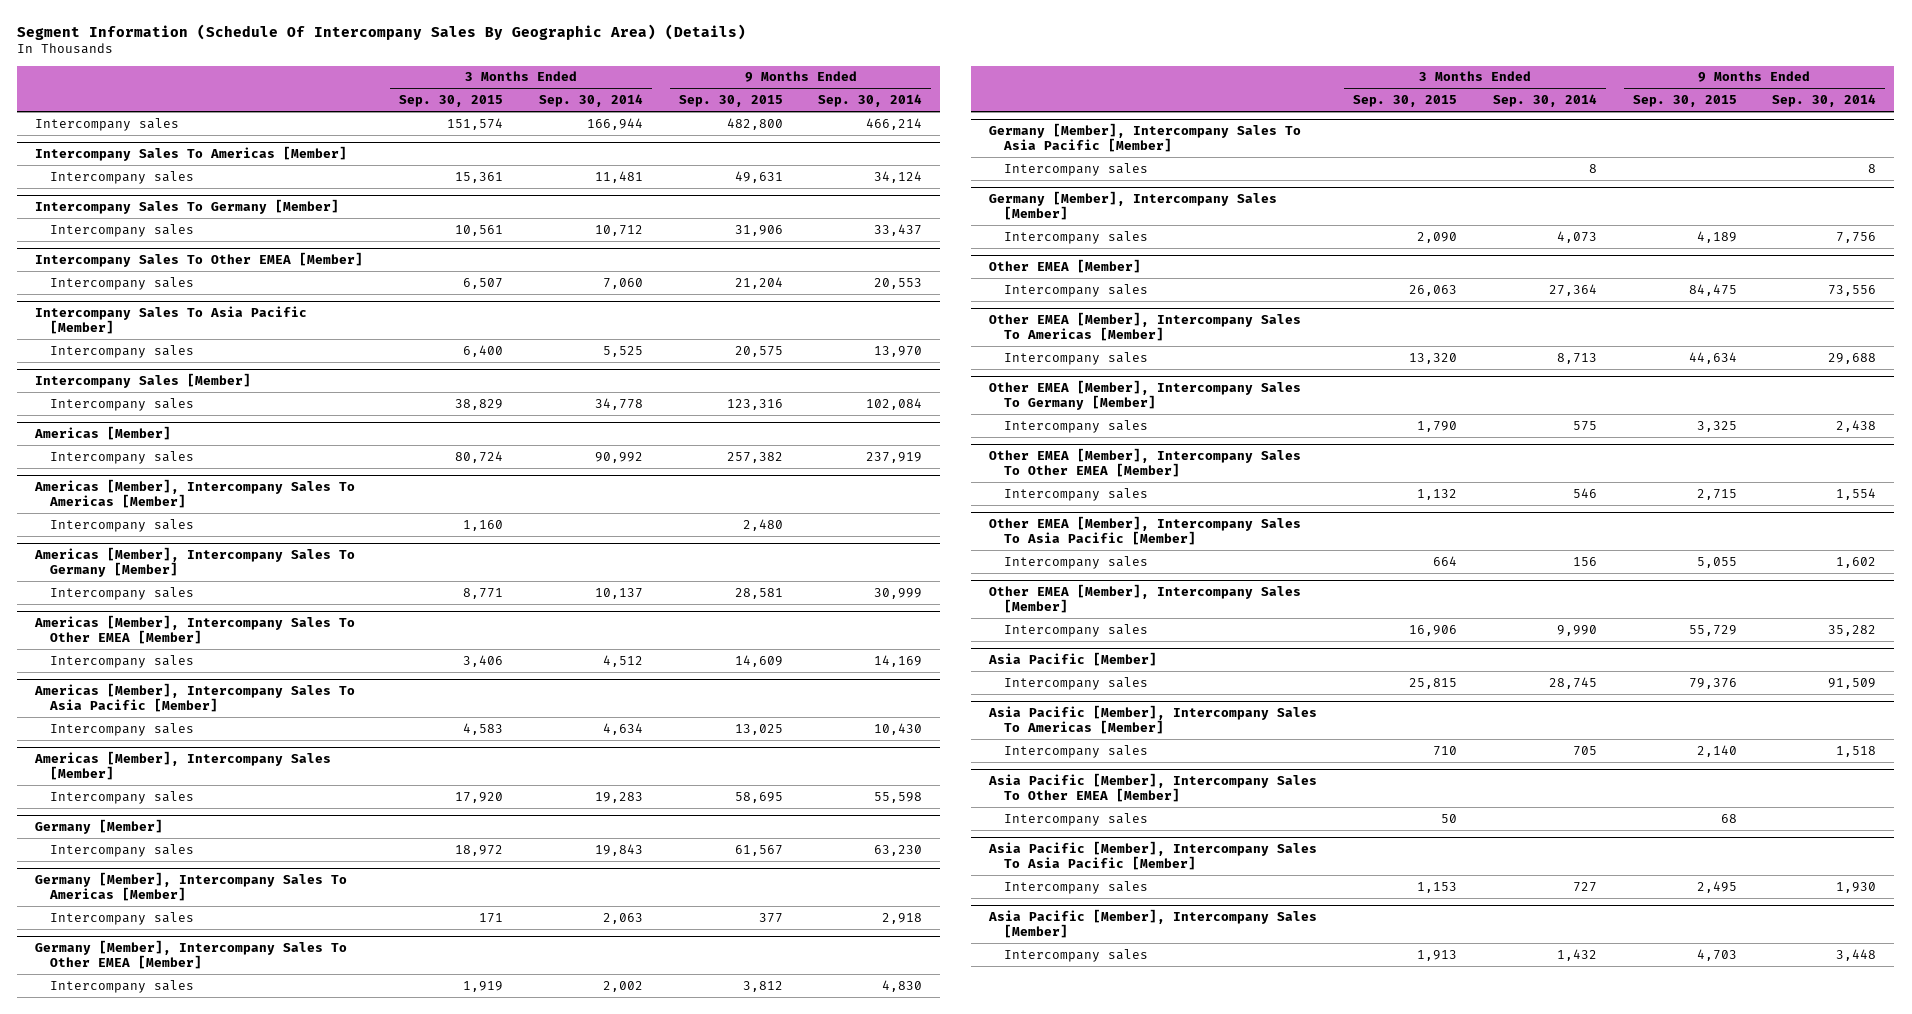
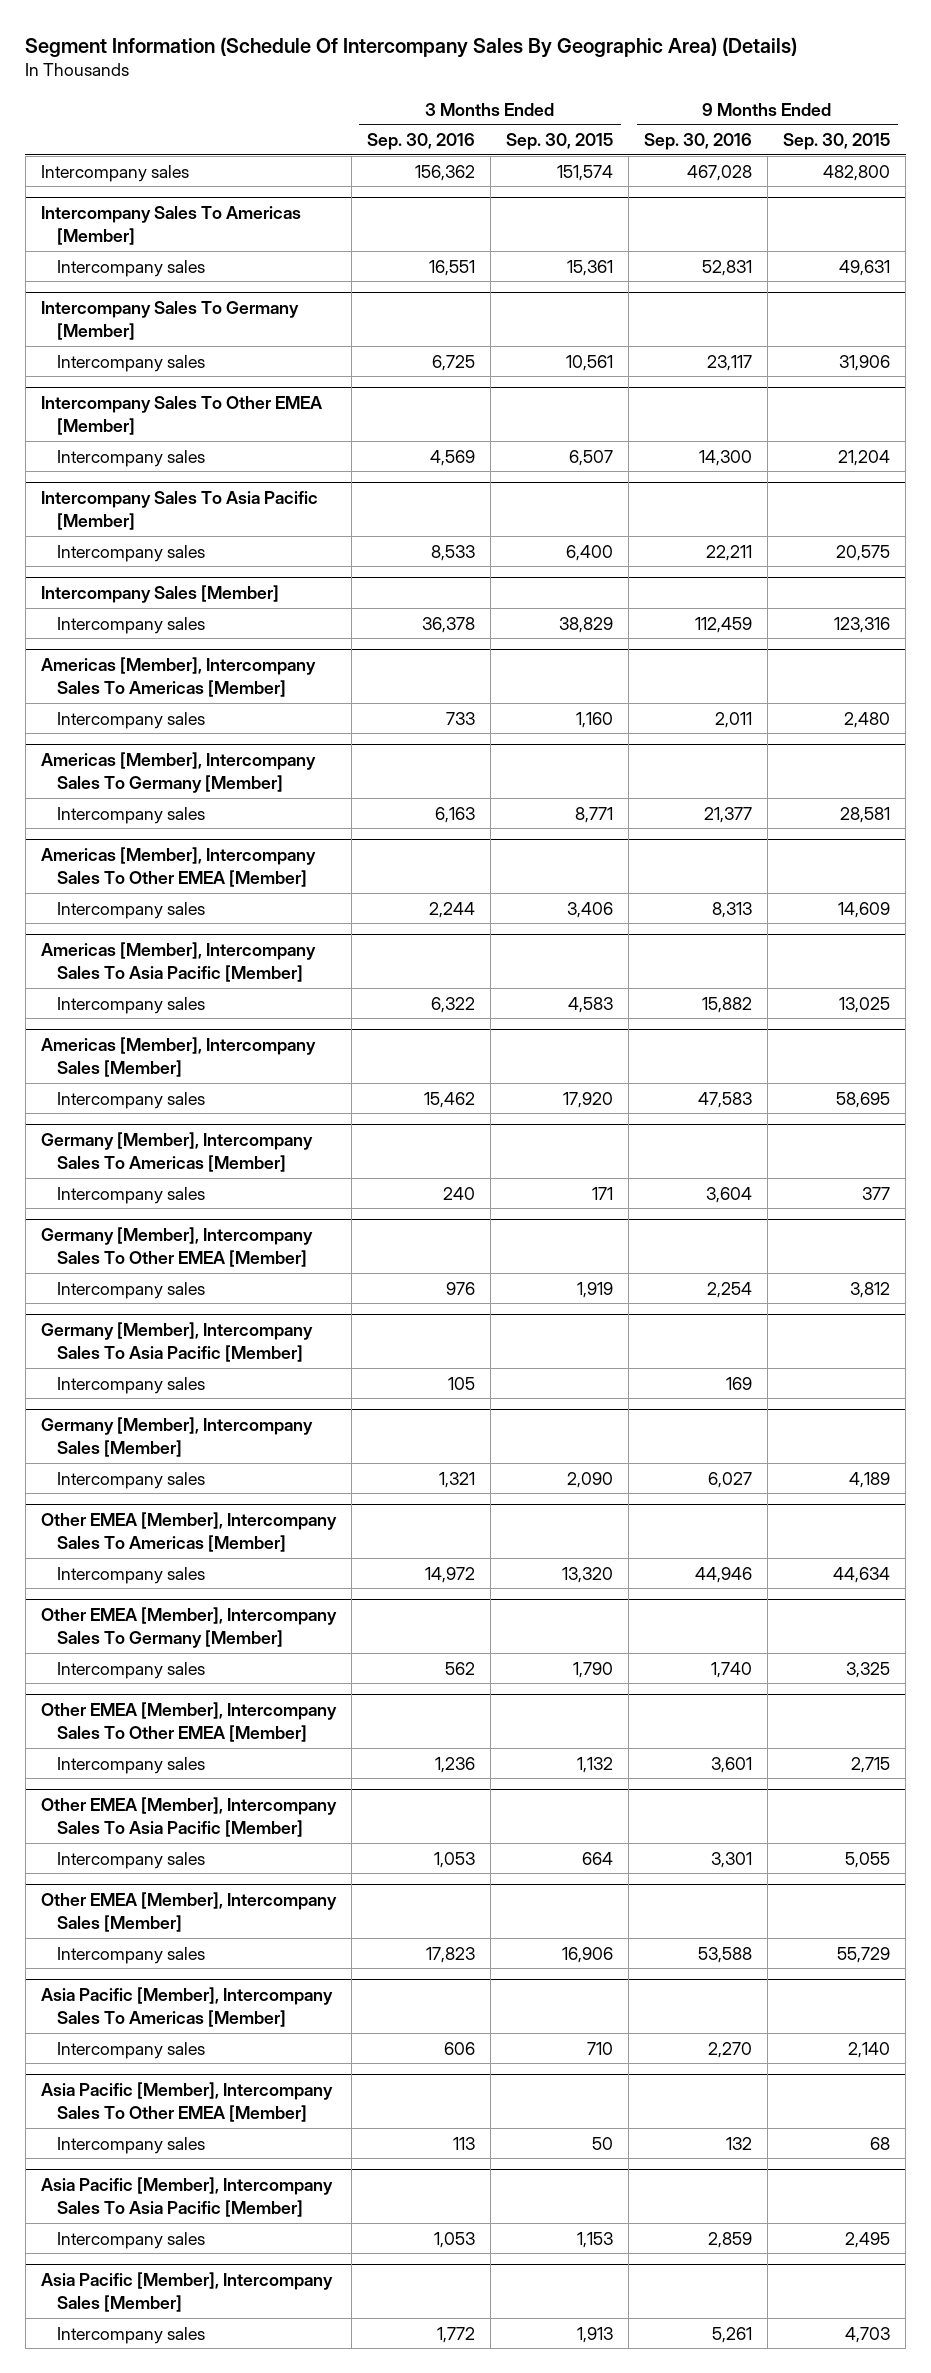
- | 3 Months Ended Sep. 30, 2015 | 3 Months Ended Sep. 30, 2014 | 9 Months Ended Sep. 30, 2015 | 9 Months Ended Sep. 30, 2014
+ | 3 Months Ended Sep. 30, 2016 | 3 Months Ended Sep. 30, 2015 | 9 Months Ended Sep. 30, 2016 | 9 Months Ended Sep. 30, 2015
- Americas [Member]
- Intercompany sales | 80,724 | 90,992 | 257,382 | 237,919
- Germany [Member]
- Intercompany sales | 18,972 | 19,843 | 61,567 | 63,230
- Other EMEA [Member]
- Intercompany sales | 26,063 | 27,364 | 84,475 | 73,556
- Asia Pacific [Member]
- Intercompany sales | 25,815 | 28,745 | 79,376 | 91,509

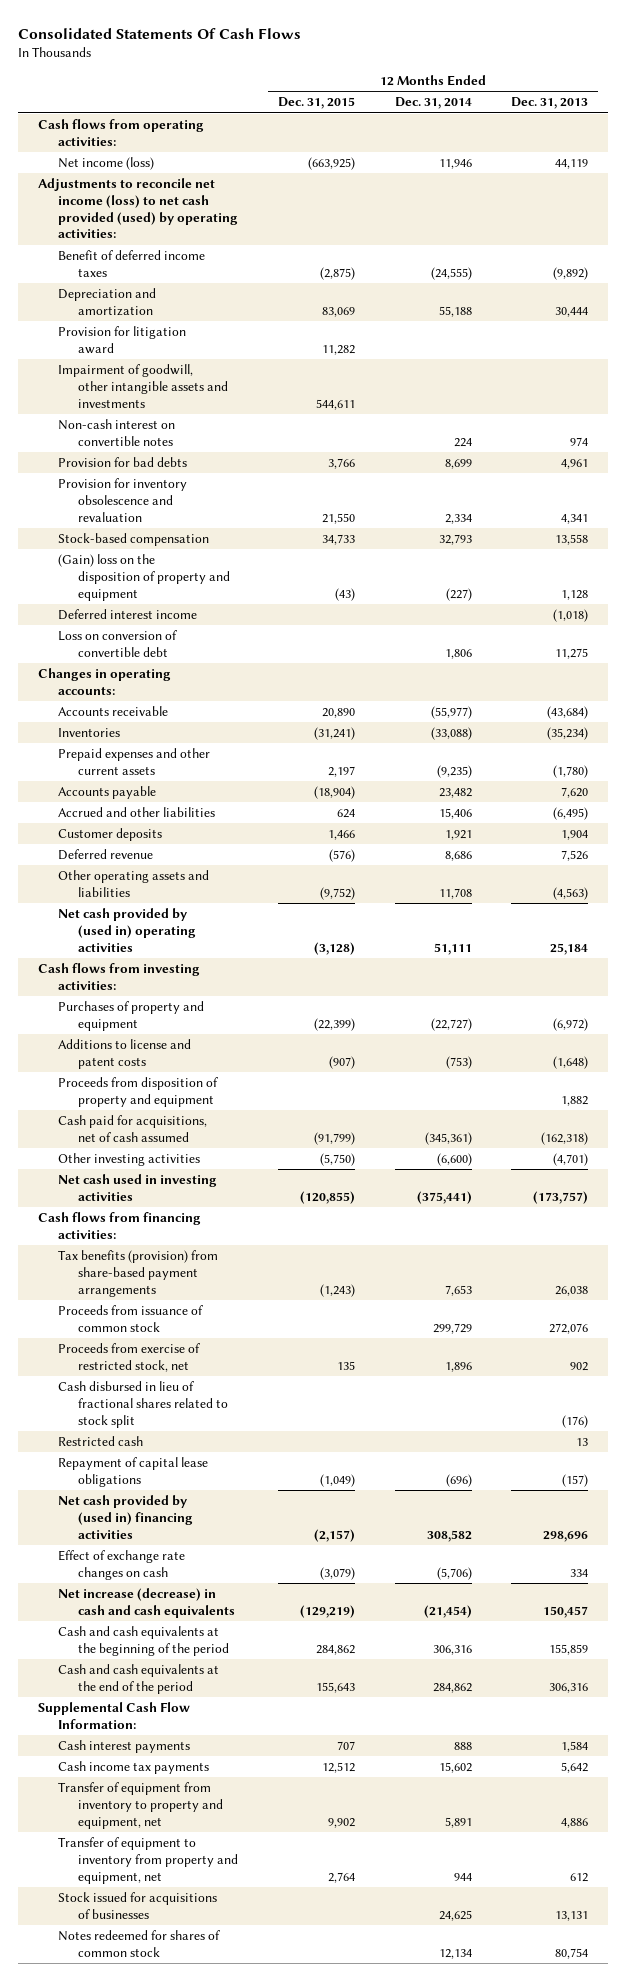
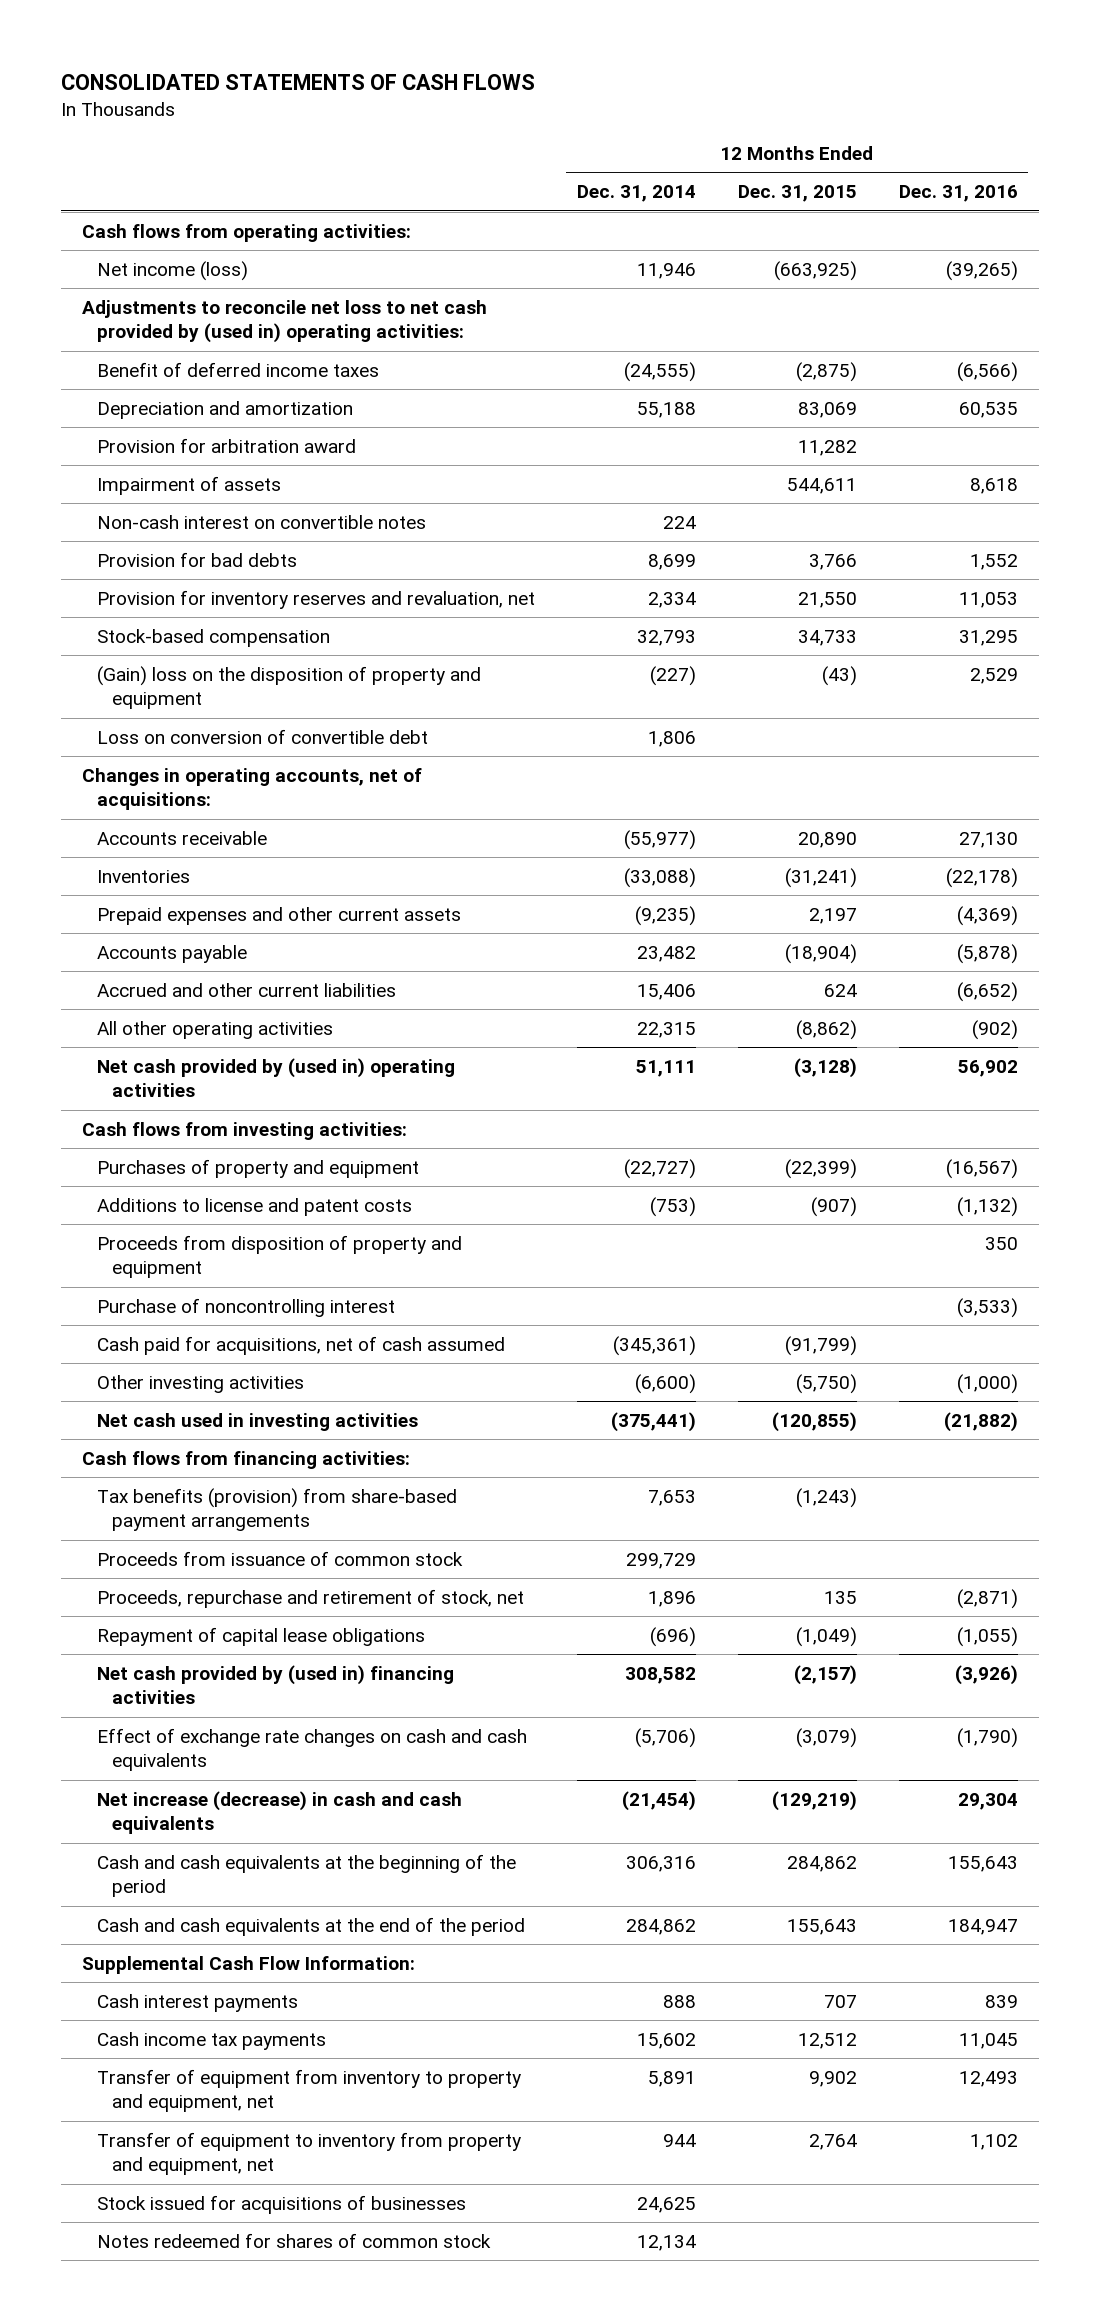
- Consolidated Statements Of Cash Flows
+ CONSOLIDATED STATEMENTS OF CASH FLOWS
- | 12 Months Ended Dec. 31, 2015 | 12 Months Ended Dec. 31, 2014 | 12 Months Ended Dec. 31, 2013
+ | 12 Months Ended Dec. 31, 2014 | 12 Months Ended Dec. 31, 2015 | 12 Months Ended Dec. 31, 2016
- Adjustments to reconcile net income (loss) to net cash provided (used) by operating activities:
+ Adjustments to reconcile net loss to net cash provided by (used in) operating activities:
- Provision for litigation award | 11,282 | |
- Impairment of goodwill, other intangible assets and investments | 544,611 | |
+ Provision for arbitration award | | 11,282 |
+ Impairment of assets | | 544,611 | 8,618
- Provision for inventory obsolescence and revaluation | 21,550 | 2,334 | 4,341
+ Provision for inventory reserves and revaluation, net | 2,334 | 21,550 | 11,053
- Deferred interest income | | | (1,018)
- Changes in operating accounts:
+ Changes in operating accounts, net of acquisitions:
- Accrued and other liabilities | 624 | 15,406 | (6,495)
- Customer deposits | 1,466 | 1,921 | 1,904
- Deferred revenue | (576) | 8,686 | 7,526
- Other operating assets and liabilities | (9,752) | 11,708 | (4,563)
+ Accrued and other current liabilities | 15,406 | 624 | (6,652)
+ All other operating activities | 22,315 | (8,862) | (902)
+ Purchase of noncontrolling interest | | | (3,533)
- Proceeds from exercise of restricted stock, net | 135 | 1,896 | 902
- Cash disbursed in lieu of fractional shares related to stock split | | | (176)
- Restricted cash | | | 13
+ Proceeds, repurchase and retirement of stock, net | 1,896 | 135 | (2,871)
- Effect of exchange rate changes on cash | (3,079) | (5,706) | 334
+ Effect of exchange rate changes on cash and cash equivalents | (5,706) | (3,079) | (1,790)

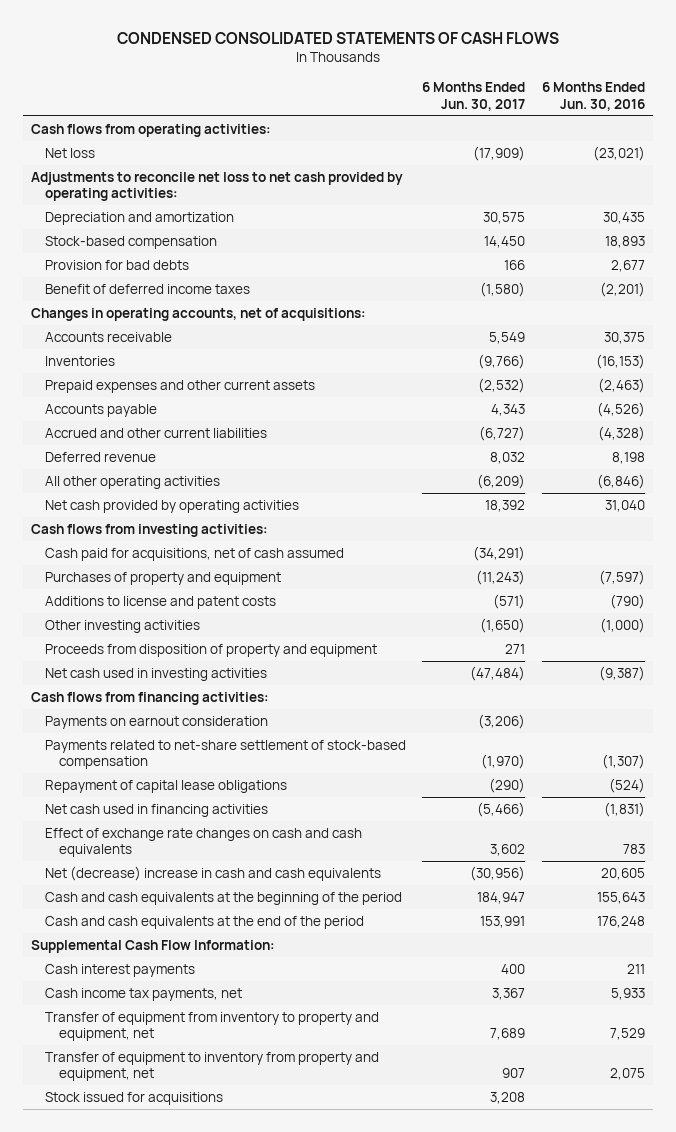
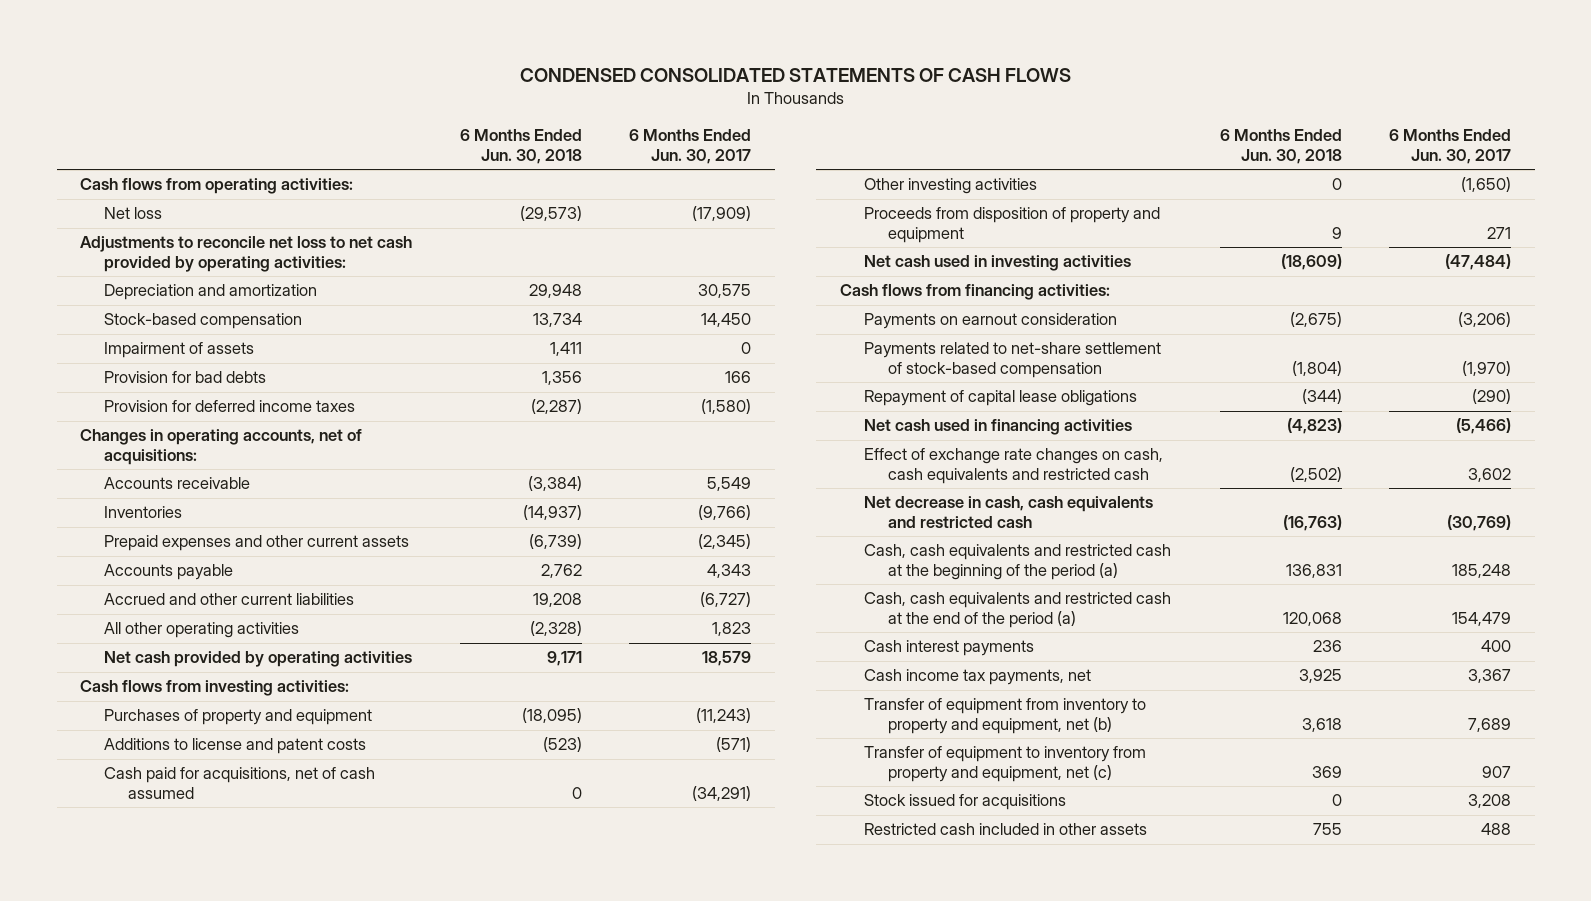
- | 6 Months Ended Jun. 30, 2017 | 6 Months Ended Jun. 30, 2016
+ | 6 Months Ended Jun. 30, 2018 | 6 Months Ended Jun. 30, 2017
+ Impairment of assets | 1,411 | 0
- Benefit of deferred income taxes | (1,580) | (2,201)
+ Provision for deferred income taxes | (2,287) | (1,580)
- Prepaid expenses and other current assets | (2,532) | (2,463)
+ Prepaid expenses and other current assets | (6,739) | (2,345)
- Deferred revenue | 8,032 | 8,198
- All other operating activities | (6,209) | (6,846)
- Net cash provided by operating activities | 18,392 | 31,040
+ All other operating activities | (2,328) | 1,823
+ Net cash provided by operating activities | 9,171 | 18,579
moved down: Cash paid for acquisitions, net of cash assumed | 0 | (34,291)
- Effect of exchange rate changes on cash and cash equivalents | 3,602 | 783
- Net (decrease) increase in cash and cash equivalents | (30,956) | 20,605
- Cash and cash equivalents at the beginning of the period | 184,947 | 155,643
- Cash and cash equivalents at the end of the period | 153,991 | 176,248
- Supplemental Cash Flow Information:
+ Effect of exchange rate changes on cash, cash equivalents and restricted cash | (2,502) | 3,602
+ Net decrease in cash, cash equivalents and restricted cash | (16,763) | (30,769)
+ Cash, cash equivalents and restricted cash at the beginning of the period (a) | 136,831 | 185,248
+ Cash, cash equivalents and restricted cash at the end of the period (a) | 120,068 | 154,479
- Transfer of equipment from inventory to property and equipment, net | 7,689 | 7,529
- Transfer of equipment to inventory from property and equipment, net | 907 | 2,075
+ Transfer of equipment from inventory to property and equipment, net (b) | 3,618 | 7,689
+ Transfer of equipment to inventory from property and equipment, net (c) | 369 | 907
+ Restricted cash included in other assets | 755 | 488

